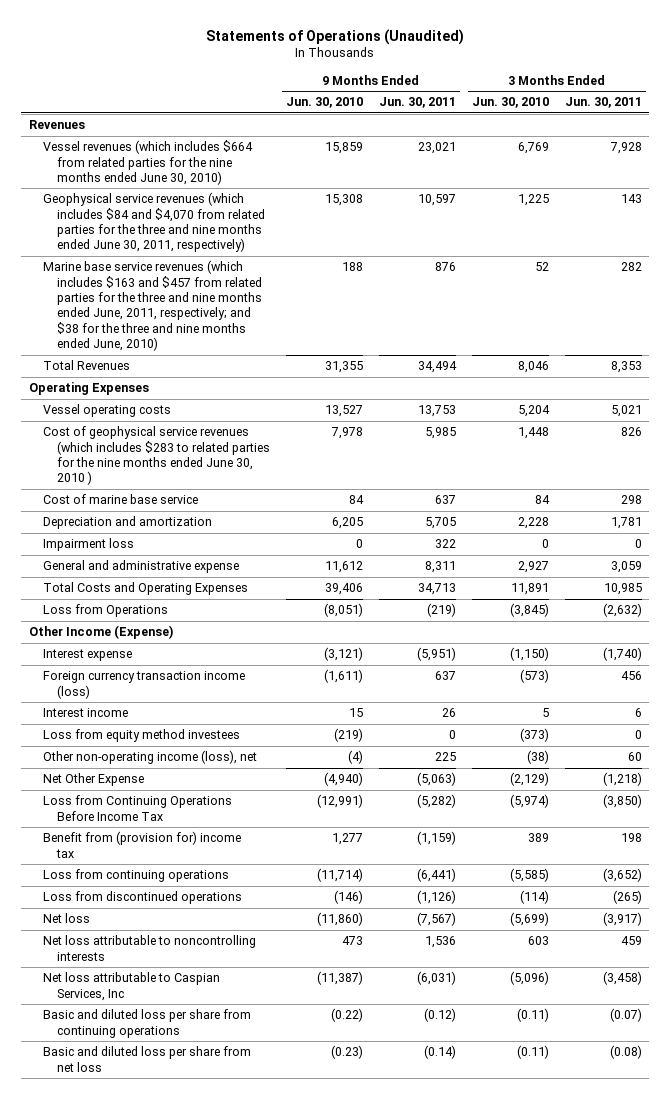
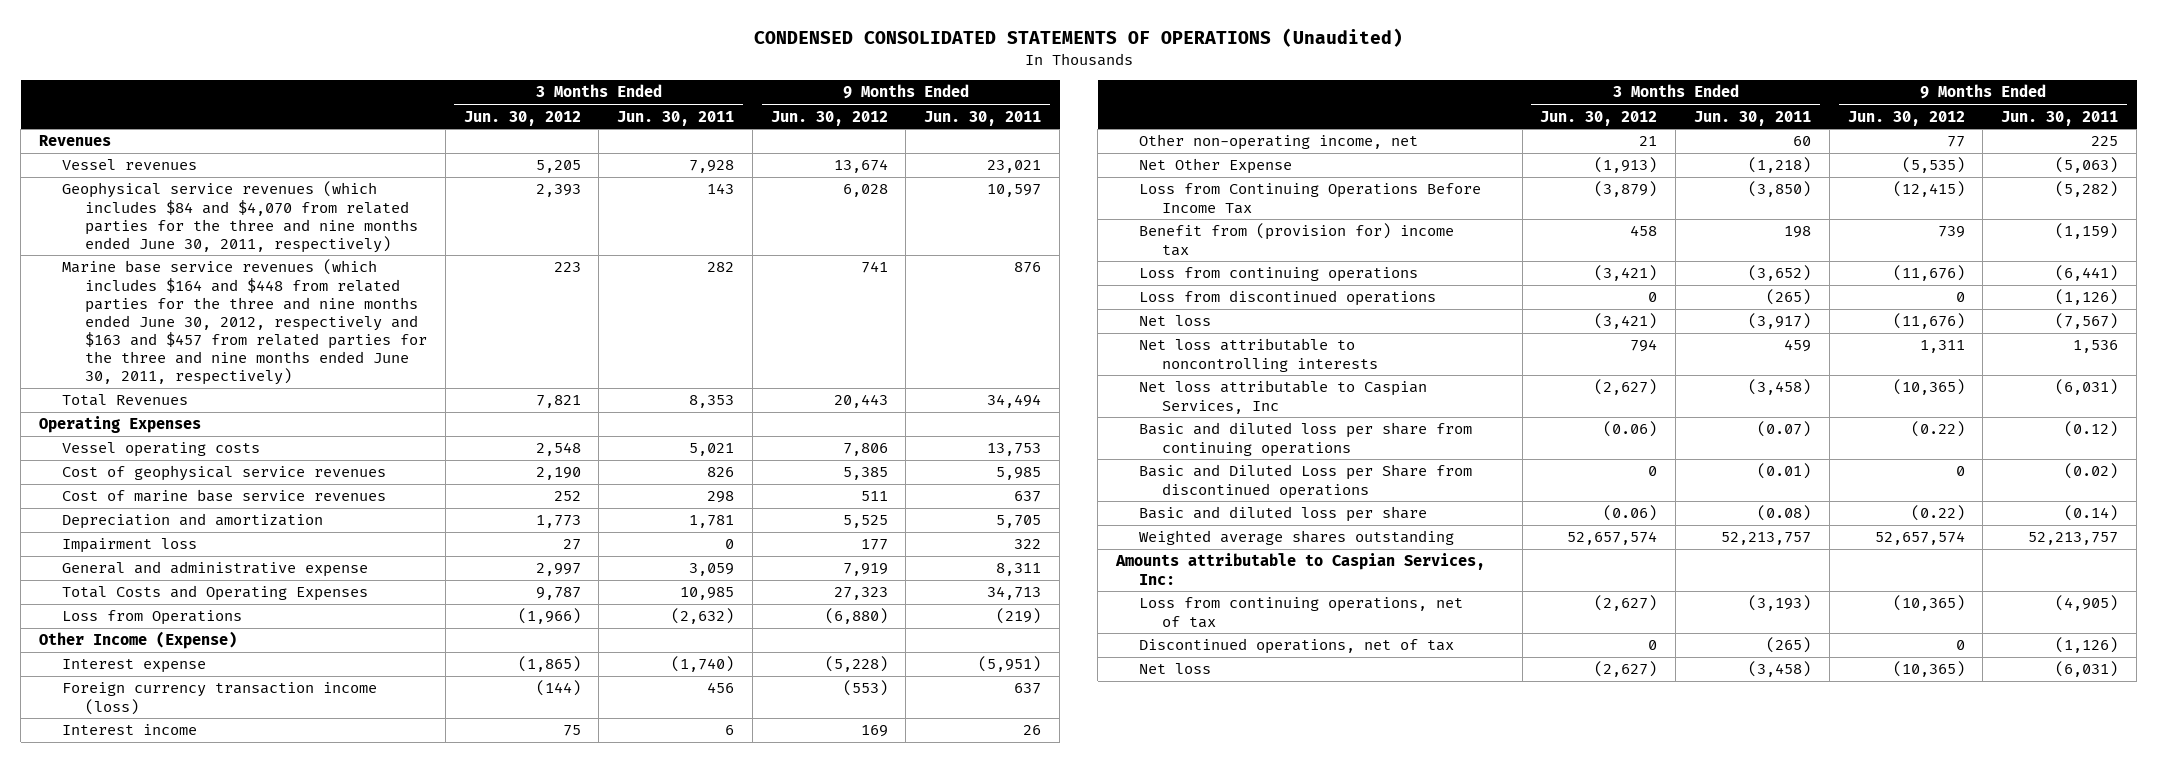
- Statements of Operations (Unaudited)
+ CONDENSED CONSOLIDATED STATEMENTS OF OPERATIONS (Unaudited)
- | 9 Months Ended Jun. 30, 2010 | 9 Months Ended Jun. 30, 2011 | 3 Months Ended Jun. 30, 2010 | 3 Months Ended Jun. 30, 2011
+ | 3 Months Ended Jun. 30, 2012 | 3 Months Ended Jun. 30, 2011 | 9 Months Ended Jun. 30, 2012 | 9 Months Ended Jun. 30, 2011
- Vessel revenues (which includes $664 from related parties for the nine months ended June 30, 2010) | 15,859 | 23,021 | 6,769 | 7,928
+ Vessel revenues | 5,205 | 7,928 | 13,674 | 23,021
- Marine base service revenues (which includes $163 and $457 from related parties for the three and nine months ended June, 2011, respectively; and $38 for the three and nine months ended June, 2010) | 188 | 876 | 52 | 282
+ Marine base service revenues (which includes $164 and $448 from related parties for the three and nine months ended June 30, 2012, respectively and $163 and $457 from related parties for the three and nine months ended June 30, 2011, respectively) | 223 | 282 | 741 | 876
- Cost of geophysical service revenues (which includes $283 to related parties for the nine months ended June 30, 2010 ) | 7,978 | 5,985 | 1,448 | 826
- Cost of marine base service | 84 | 637 | 84 | 298
+ Cost of geophysical service revenues | 2,190 | 826 | 5,385 | 5,985
+ Cost of marine base service revenues | 252 | 298 | 511 | 637
- Loss from equity method investees | (219) | 0 | (373) | 0
- Other non-operating income (loss), net | (4) | 225 | (38) | 60
+ Other non-operating income, net | 21 | 60 | 77 | 225
- Basic and diluted loss per share from net loss | (0.23) | (0.14) | (0.11) | (0.08)
+ Basic and Diluted Loss per Share from discontinued operations | 0 | (0.01) | 0 | (0.02)
+ Basic and diluted loss per share | (0.06) | (0.08) | (0.22) | (0.14)
+ Weighted average shares outstanding | 52,657,574 | 52,213,757 | 52,657,574 | 52,213,757
+ Amounts attributable to Caspian Services, Inc:
+ Loss from continuing operations, net of tax | (2,627) | (3,193) | (10,365) | (4,905)
+ Discontinued operations, net of tax | 0 | (265) | 0 | (1,126)
+ Net loss | (2,627) | (3,458) | (10,365) | (6,031)

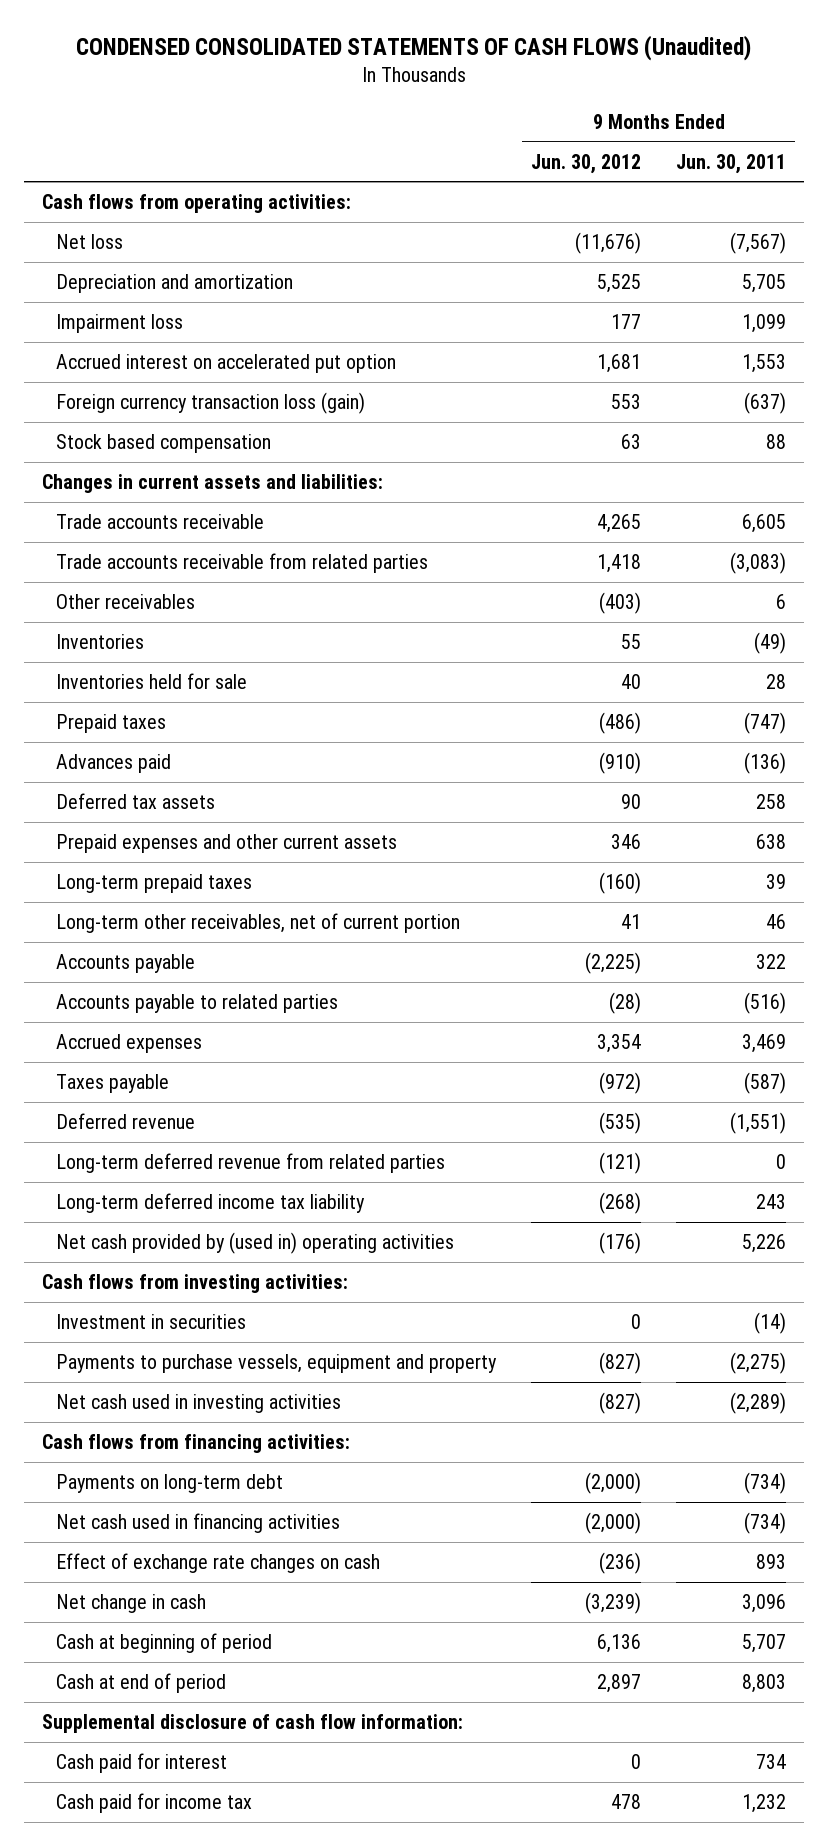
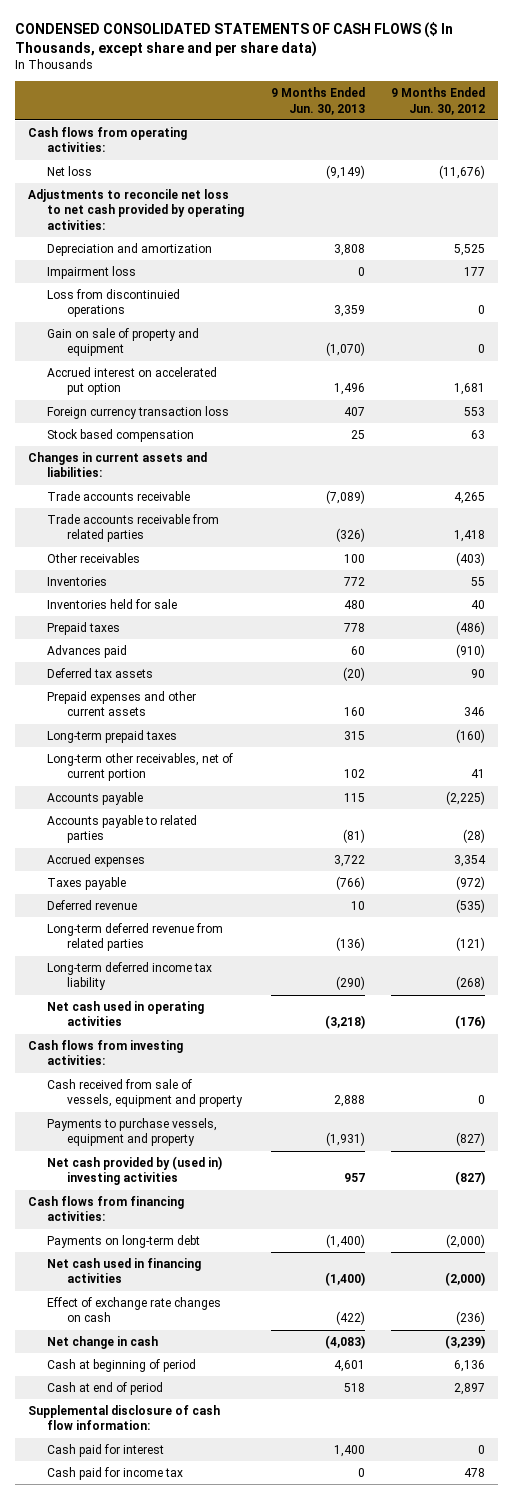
- CONDENSED CONSOLIDATED STATEMENTS OF CASH FLOWS (Unaudited)
+ CONDENSED CONSOLIDATED STATEMENTS OF CASH FLOWS ($ In Thousands, except share and per share data)
- | 9 Months Ended Jun. 30, 2012 | 9 Months Ended Jun. 30, 2011
+ | 9 Months Ended Jun. 30, 2013 | 9 Months Ended Jun. 30, 2012
+ Adjustments to reconcile net loss to net cash provided by operating activities:
+ Loss from discontinuied operations | 3,359 | 0
+ Gain on sale of property and equipment | (1,070) | 0
- Foreign currency transaction loss (gain) | 553 | (637)
+ Foreign currency transaction loss | 407 | 553
- Net cash provided by (used in) operating activities | (176) | 5,226
+ Net cash used in operating activities | (3,218) | (176)
- Investment in securities | 0 | (14)
+ Cash received from sale of vessels, equipment and property | 2,888 | 0
- Net cash used in investing activities | (827) | (2,289)
+ Net cash provided by (used in) investing activities | 957 | (827)

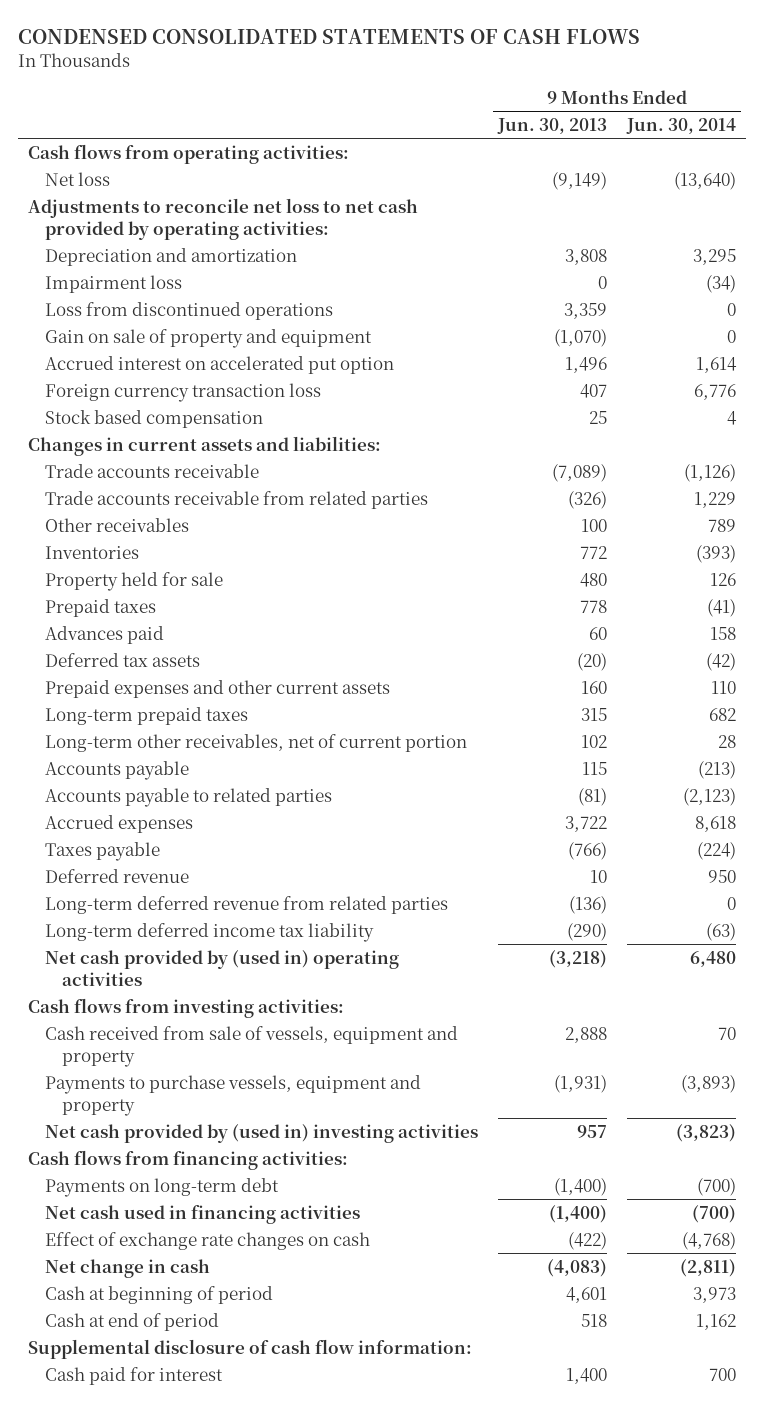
- CONDENSED CONSOLIDATED STATEMENTS OF CASH FLOWS ($ In Thousands, except share and per share data)
+ CONDENSED CONSOLIDATED STATEMENTS OF CASH FLOWS
- | 9 Months Ended Jun. 30, 2013 | 9 Months Ended Jun. 30, 2012
+ | 9 Months Ended Jun. 30, 2013 | 9 Months Ended Jun. 30, 2014
- Loss from discontinuied operations | 3,359 | 0
+ Loss from discontinued operations | 3,359 | 0
- Inventories held for sale | 480 | 40
+ Property held for sale | 480 | 126
- Net cash used in operating activities | (3,218) | (176)
+ Net cash provided by (used in) operating activities | (3,218) | 6,480
- Cash paid for income tax | 0 | 478

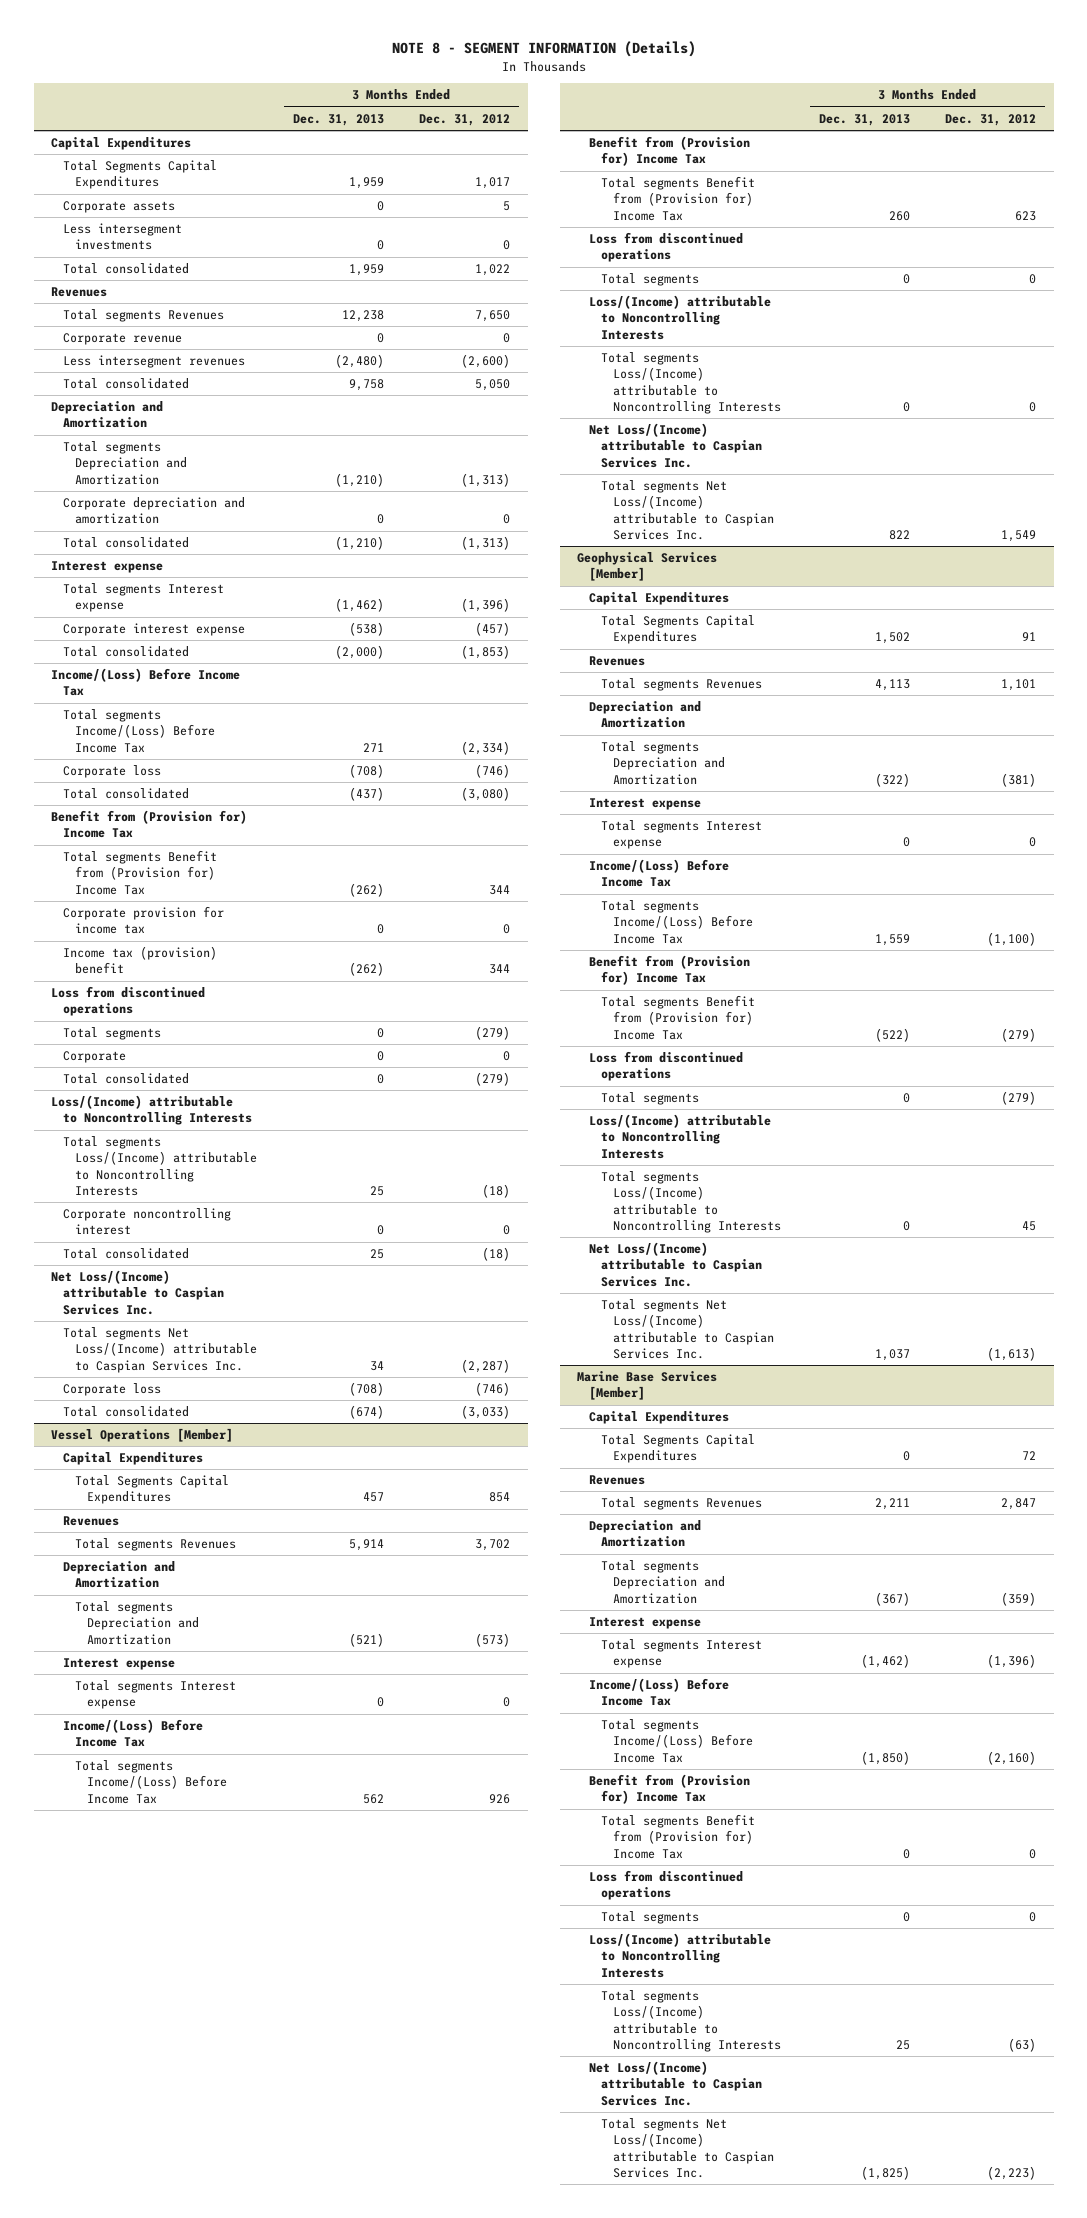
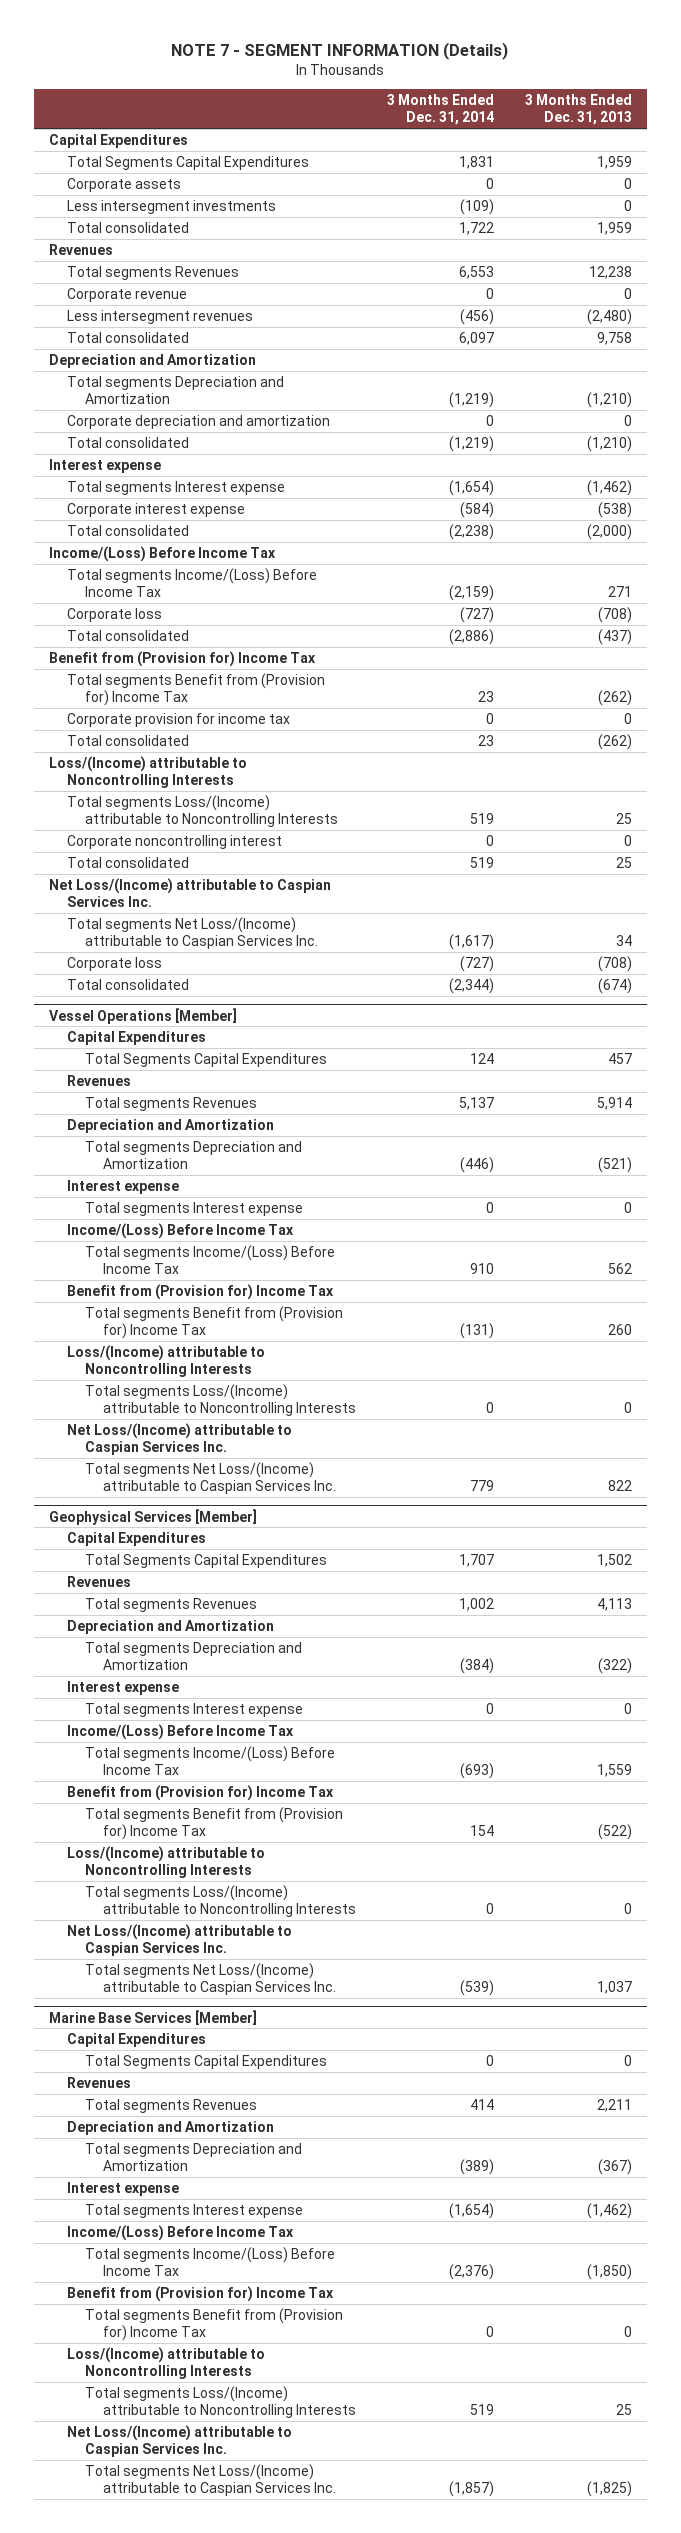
- NOTE 8 - SEGMENT INFORMATION (Details)
+ NOTE 7 - SEGMENT INFORMATION (Details)
- | 3 Months Ended Dec. 31, 2013 | 3 Months Ended Dec. 31, 2012
+ | 3 Months Ended Dec. 31, 2014 | 3 Months Ended Dec. 31, 2013
- Income tax (provision) benefit | (262) | 344
- Loss from discontinued operations
- Total segments | 0 | (279)
- Corporate | 0 | 0
- Total consolidated | 0 | (279)
+ Total consolidated | 23 | (262)
@ Vessel Operations [Member]
- Loss from discontinued operations
- Total segments | 0 | 0
@ Geophysical Services [Member]
- Loss from discontinued operations
- Total segments | 0 | (279)
@ Marine Base Services [Member]
- Loss from discontinued operations
- Total segments | 0 | 0

